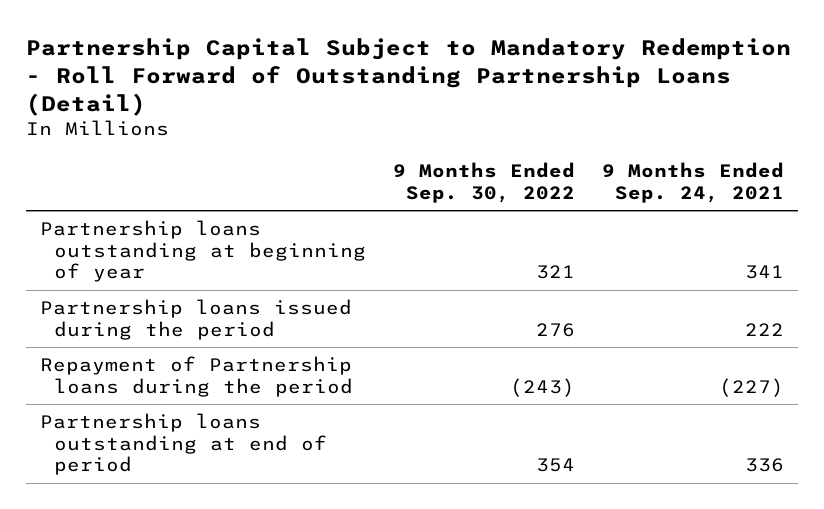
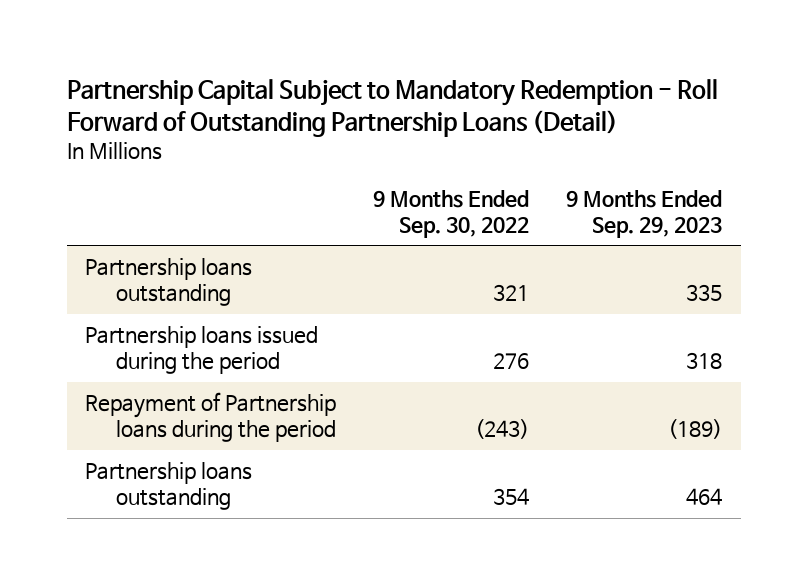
- | 9 Months Ended Sep. 30, 2022 | 9 Months Ended Sep. 24, 2021
+ | 9 Months Ended Sep. 30, 2022 | 9 Months Ended Sep. 29, 2023
- Partnership loans outstanding at beginning of year | 321 | 341
+ Partnership loans outstanding | 321 | 335
- Partnership loans outstanding at end of period | 354 | 336
+ Partnership loans outstanding | 354 | 464

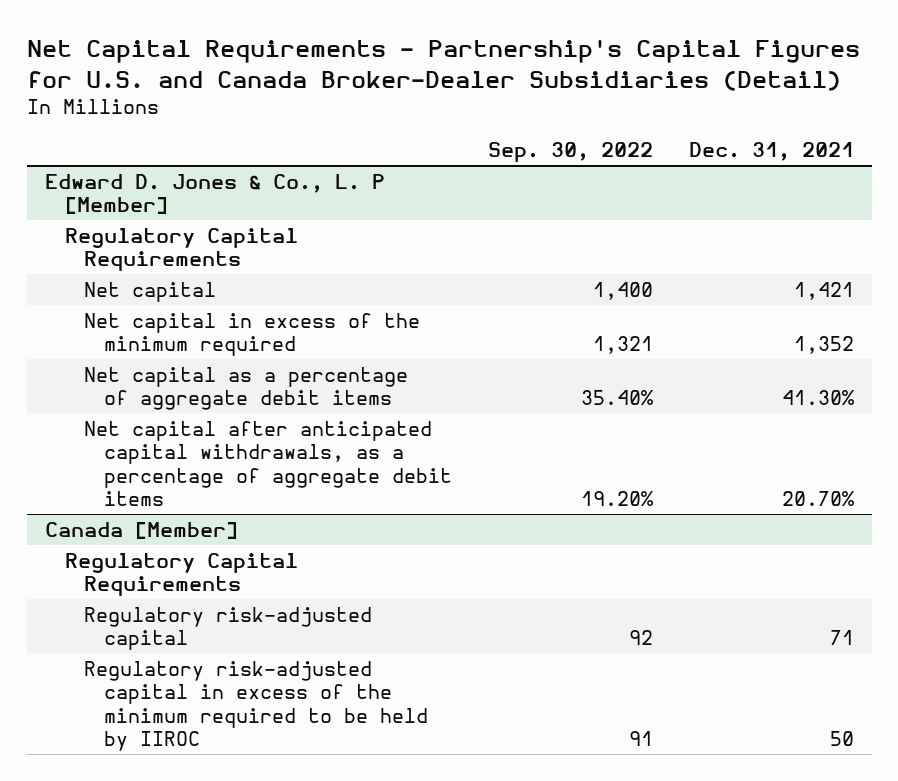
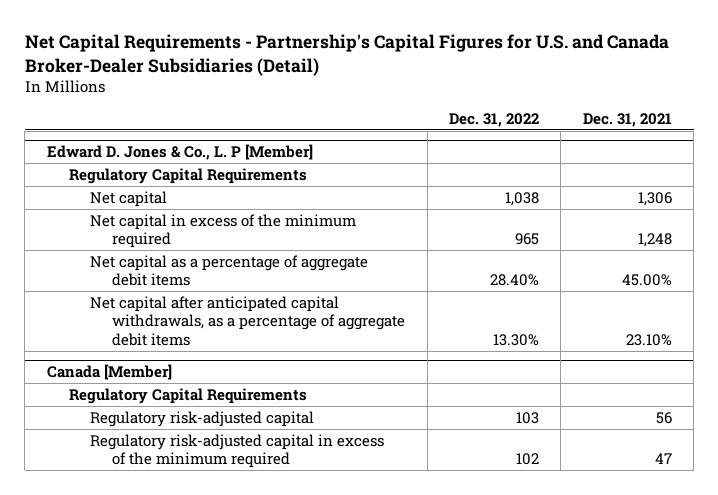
- | Sep. 30, 2022 | Dec. 31, 2021
+ | Dec. 31, 2022 | Dec. 31, 2021
@ Edward D. Jones & Co., L. P [Member]
- Net capital | 1,400 | 1,421
- Net capital in excess of the minimum required | 1,321 | 1,352
- Net capital as a percentage of aggregate debit items | 35.40% | 41.30%
- Net capital after anticipated capital withdrawals, as a percentage of aggregate debit items | 19.20% | 20.70%
+ Net capital | 1,038 | 1,306
+ Net capital in excess of the minimum required | 965 | 1,248
+ Net capital as a percentage of aggregate debit items | 28.40% | 45.00%
+ Net capital after anticipated capital withdrawals, as a percentage of aggregate debit items | 13.30% | 23.10%
@ Canada [Member]
- Regulatory risk-adjusted capital | 92 | 71
- Regulatory risk-adjusted capital in excess of the minimum required to be held by IIROC | 91 | 50
+ Regulatory risk-adjusted capital | 103 | 56
+ Regulatory risk-adjusted capital in excess of the minimum required | 102 | 47

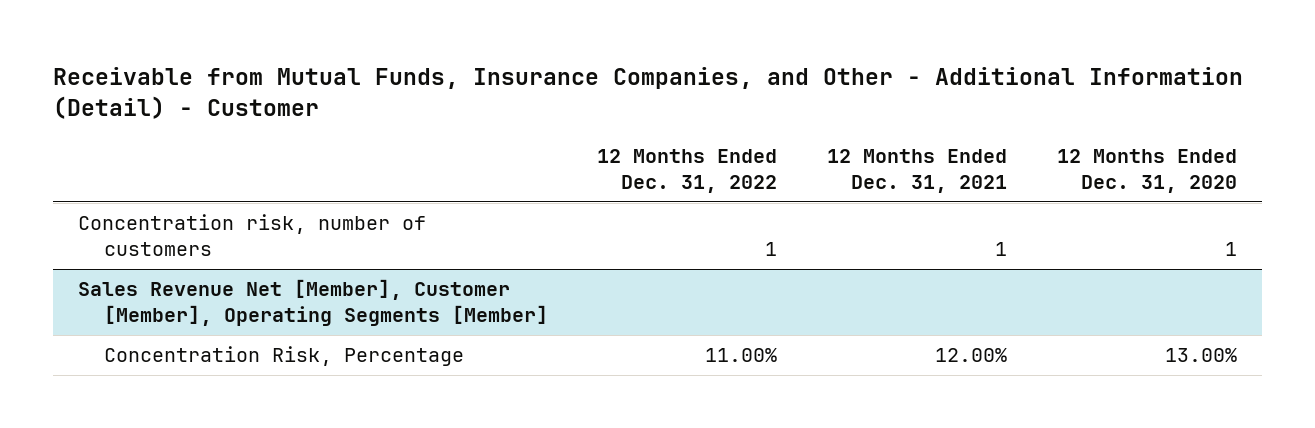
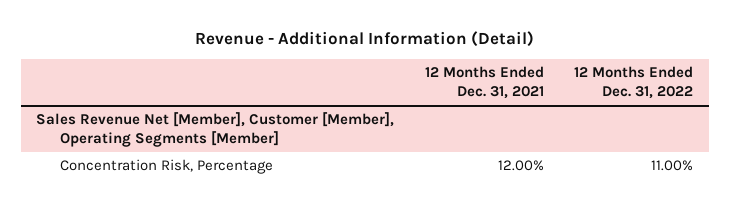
- Receivable from Mutual Funds, Insurance Companies, and Other - Additional Information (Detail) - Customer
+ Revenue - Additional Information (Detail)
- | 12 Months Ended Dec. 31, 2022 | 12 Months Ended Dec. 31, 2021 | 12 Months Ended Dec. 31, 2020
+ | 12 Months Ended Dec. 31, 2021 | 12 Months Ended Dec. 31, 2022
- Concentration risk, number of customers | 1 | 1 | 1

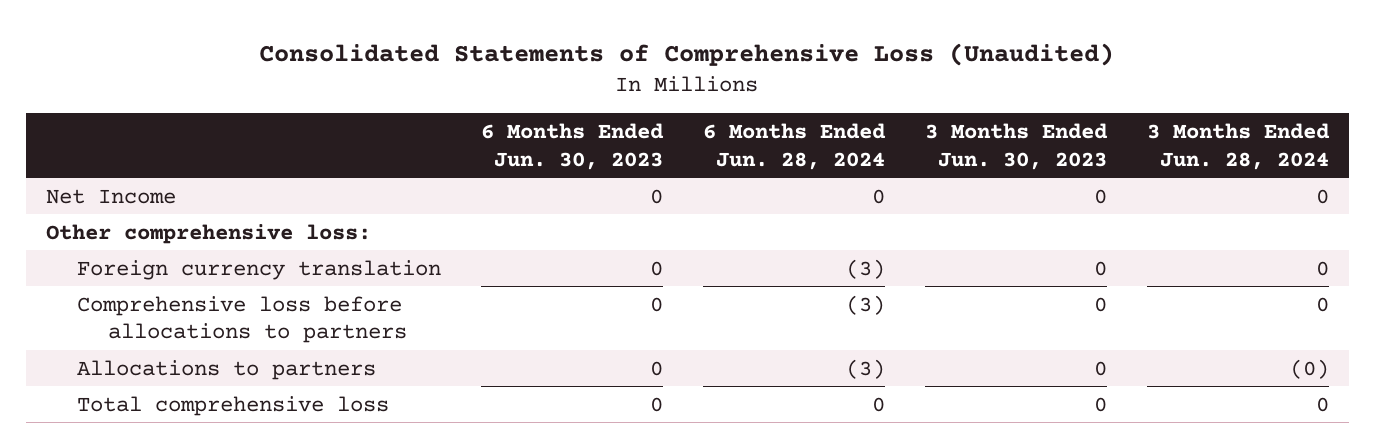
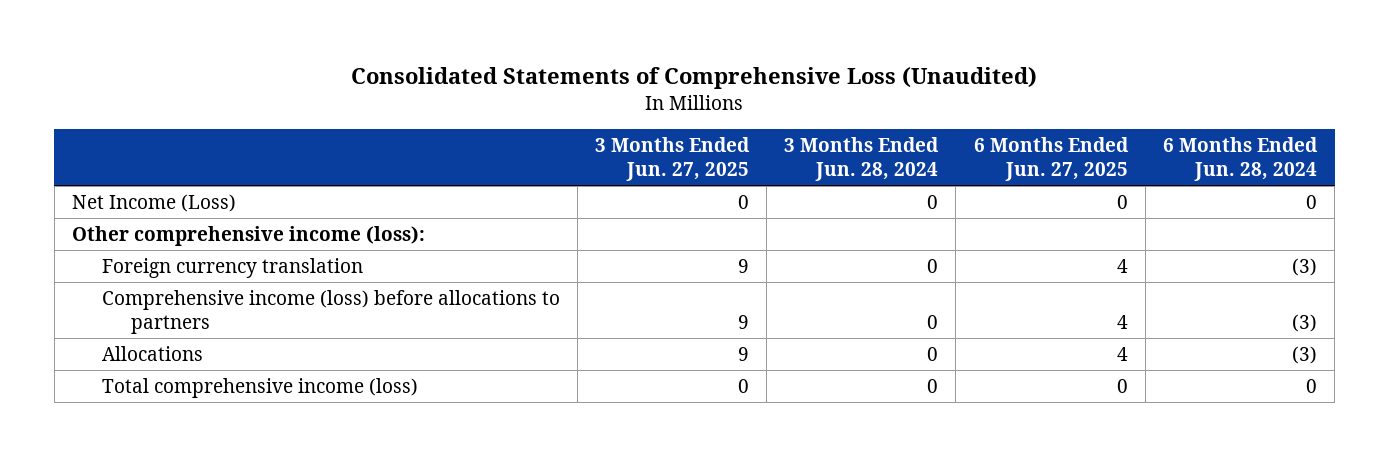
- | 6 Months Ended Jun. 30, 2023 | 6 Months Ended Jun. 28, 2024 | 3 Months Ended Jun. 30, 2023 | 3 Months Ended Jun. 28, 2024
+ | 3 Months Ended Jun. 27, 2025 | 3 Months Ended Jun. 28, 2024 | 6 Months Ended Jun. 27, 2025 | 6 Months Ended Jun. 28, 2024
- Net Income | 0 | 0 | 0 | 0
- Other comprehensive loss:
+ Net Income (Loss) | 0 | 0 | 0 | 0
+ Other comprehensive income (loss):
- Comprehensive loss before allocations to partners | 0 | (3) | 0 | 0
- Allocations to partners | 0 | (3) | 0 | (0)
- Total comprehensive loss | 0 | 0 | 0 | 0
+ Comprehensive income (loss) before allocations to partners | 9 | 0 | 4 | (3)
+ Allocations | 9 | 0 | 4 | (3)
+ Total comprehensive income (loss) | 0 | 0 | 0 | 0

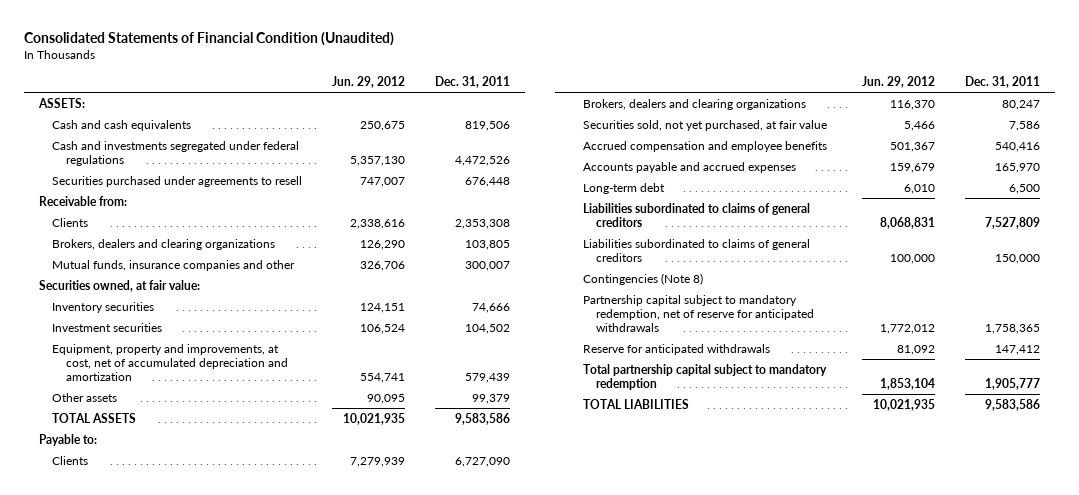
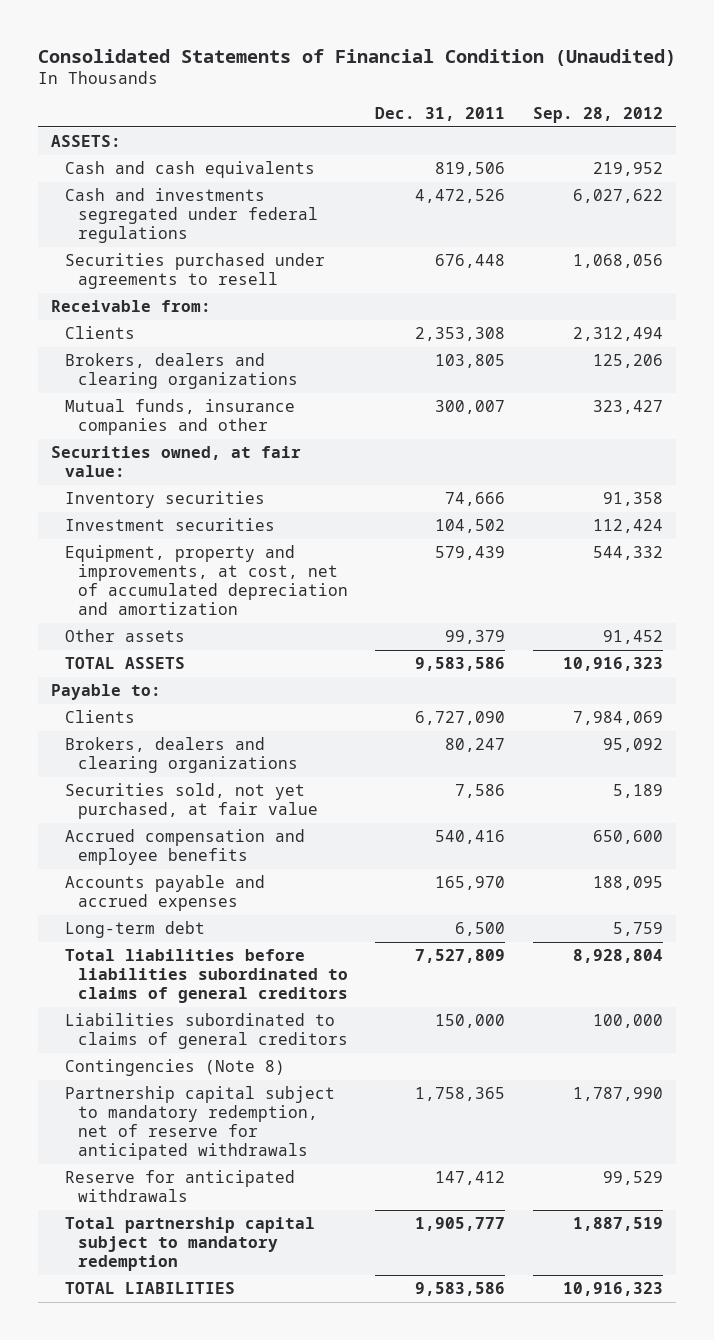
- | Jun. 29, 2012 | Dec. 31, 2011
+ | Dec. 31, 2011 | Sep. 28, 2012
- Liabilities subordinated to claims of general creditors | 8,068,831 | 7,527,809
+ Total liabilities before liabilities subordinated to claims of general creditors | 7,527,809 | 8,928,804

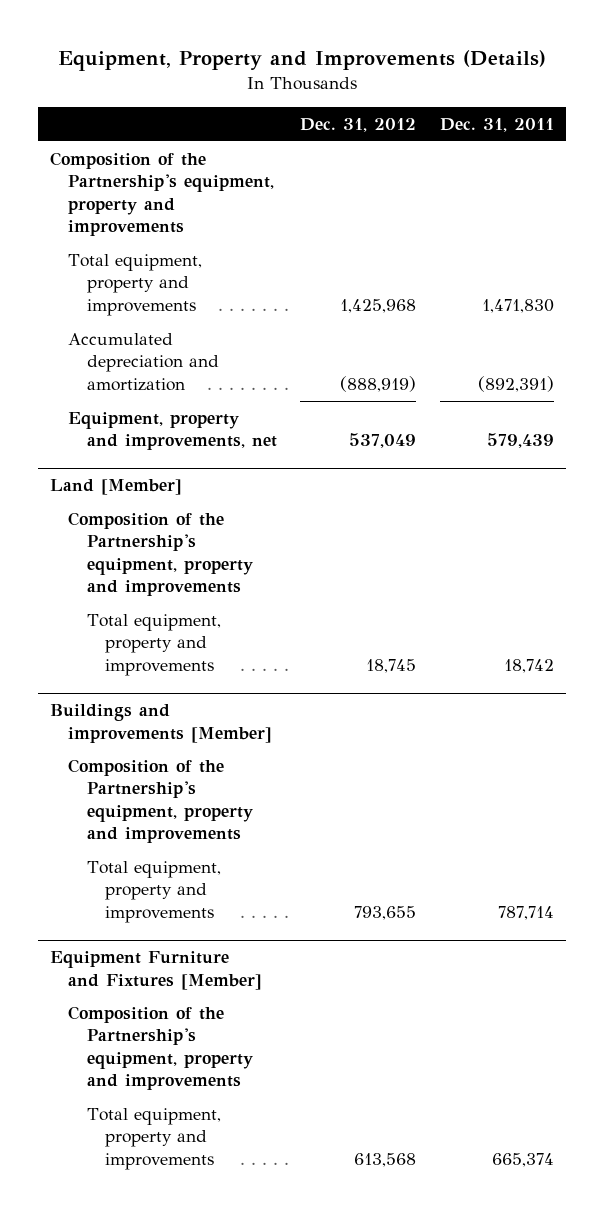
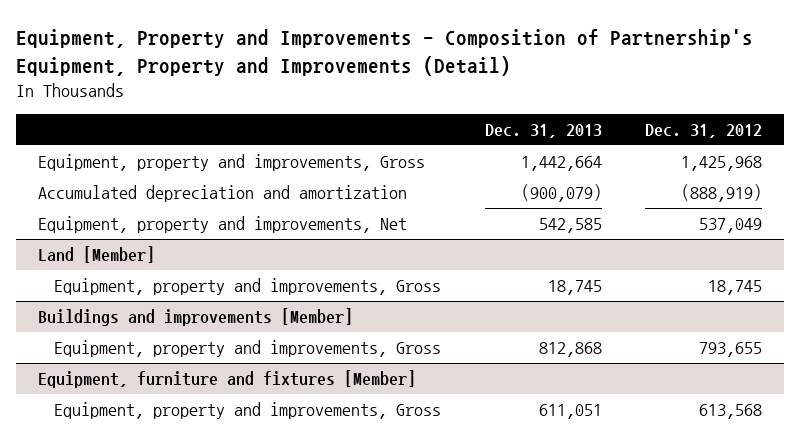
- Equipment, Property and Improvements (Details)
+ Equipment, Property and Improvements - Composition of Partnership's Equipment, Property and Improvements (Detail)
- | Dec. 31, 2012 | Dec. 31, 2011
+ | Dec. 31, 2013 | Dec. 31, 2012
- Composition of the Partnership's equipment, property and improvements
- Total equipment, property and improvements | 1,425,968 | 1,471,830
+ Equipment, property and improvements, Gross | 1,442,664 | 1,425,968
- Equipment, property and improvements, net | 537,049 | 579,439
+ Equipment, property and improvements, Net | 542,585 | 537,049
@ Land [Member]
- Composition of the Partnership's equipment, property and improvements
- Total equipment, property and improvements | 18,745 | 18,742
+ Equipment, property and improvements, Gross | 18,745 | 18,745
@ Buildings and improvements [Member]
- Composition of the Partnership's equipment, property and improvements
- Total equipment, property and improvements | 793,655 | 787,714
- Equipment Furniture and Fixtures [Member]
- Composition of the Partnership's equipment, property and improvements
- Total equipment, property and improvements | 613,568 | 665,374
@ Buildings and improvements [Member]
+ Equipment, property and improvements, Gross | 812,868 | 793,655
+ Equipment, furniture and fixtures [Member]
+ Equipment, property and improvements, Gross | 611,051 | 613,568

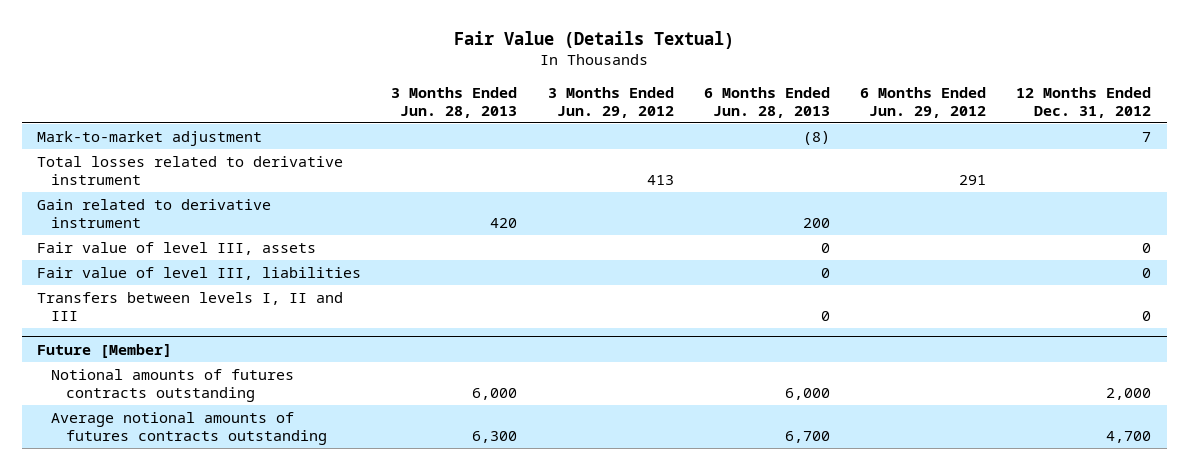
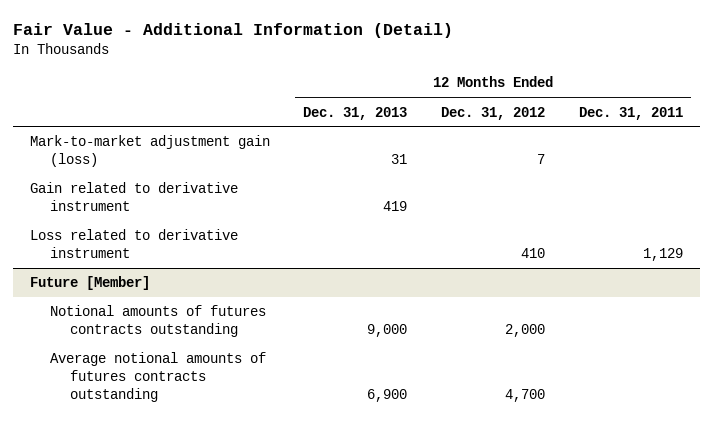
- Fair Value (Details Textual)
+ Fair Value - Additional Information (Detail)
- | 3 Months Ended Jun. 28, 2013 | 3 Months Ended Jun. 29, 2012 | 6 Months Ended Jun. 28, 2013 | 6 Months Ended Jun. 29, 2012 | 12 Months Ended Dec. 31, 2012
+ | 12 Months Ended Dec. 31, 2013 | 12 Months Ended Dec. 31, 2012 | 12 Months Ended Dec. 31, 2011
- Mark-to-market adjustment | | | (8) | | 7
- Total losses related to derivative instrument | | 413 | | 291 |
+ Mark-to-market adjustment gain (loss) | 31 | 7 |
- Fair value of level III, assets | | | 0 | | 0
- Fair value of level III, liabilities | | | 0 | | 0
- Transfers between levels I, II and III | | | 0 | | 0
+ Loss related to derivative instrument | | 410 | 1,129

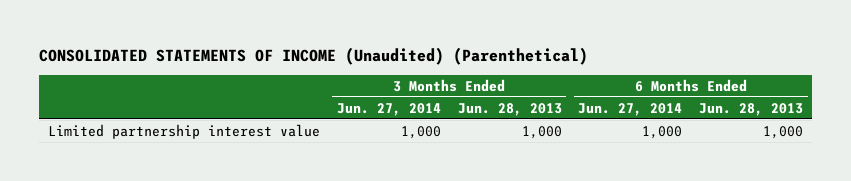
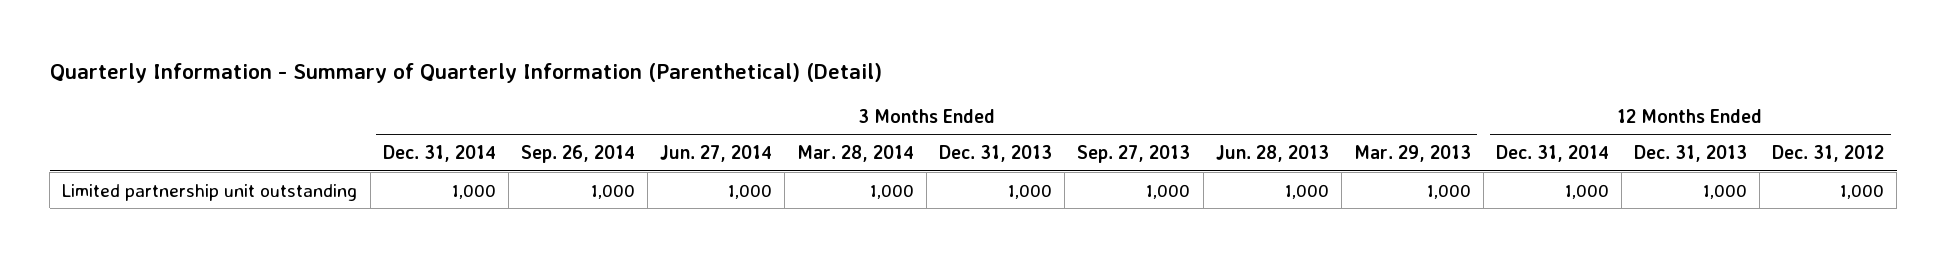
- CONSOLIDATED STATEMENTS OF INCOME (Unaudited) (Parenthetical)
+ Quarterly Information - Summary of Quarterly Information (Parenthetical) (Detail)
- | 3 Months Ended Jun. 27, 2014 | 3 Months Ended Jun. 28, 2013 | 6 Months Ended Jun. 27, 2014 | 6 Months Ended Jun. 28, 2013
+ | 3 Months Ended Dec. 31, 2014 | 3 Months Ended Sep. 26, 2014 | 3 Months Ended Jun. 27, 2014 | 3 Months Ended Mar. 28, 2014 | 3 Months Ended Dec. 31, 2013 | 3 Months Ended Sep. 27, 2013 | 3 Months Ended Jun. 28, 2013 | 3 Months Ended Mar. 29, 2013 | 12 Months Ended Dec. 31, 2014 | 12 Months Ended Dec. 31, 2013 | 12 Months Ended Dec. 31, 2012
- Limited partnership interest value | 1,000 | 1,000 | 1,000 | 1,000
+ Limited partnership unit outstanding | 1,000 | 1,000 | 1,000 | 1,000 | 1,000 | 1,000 | 1,000 | 1,000 | 1,000 | 1,000 | 1,000

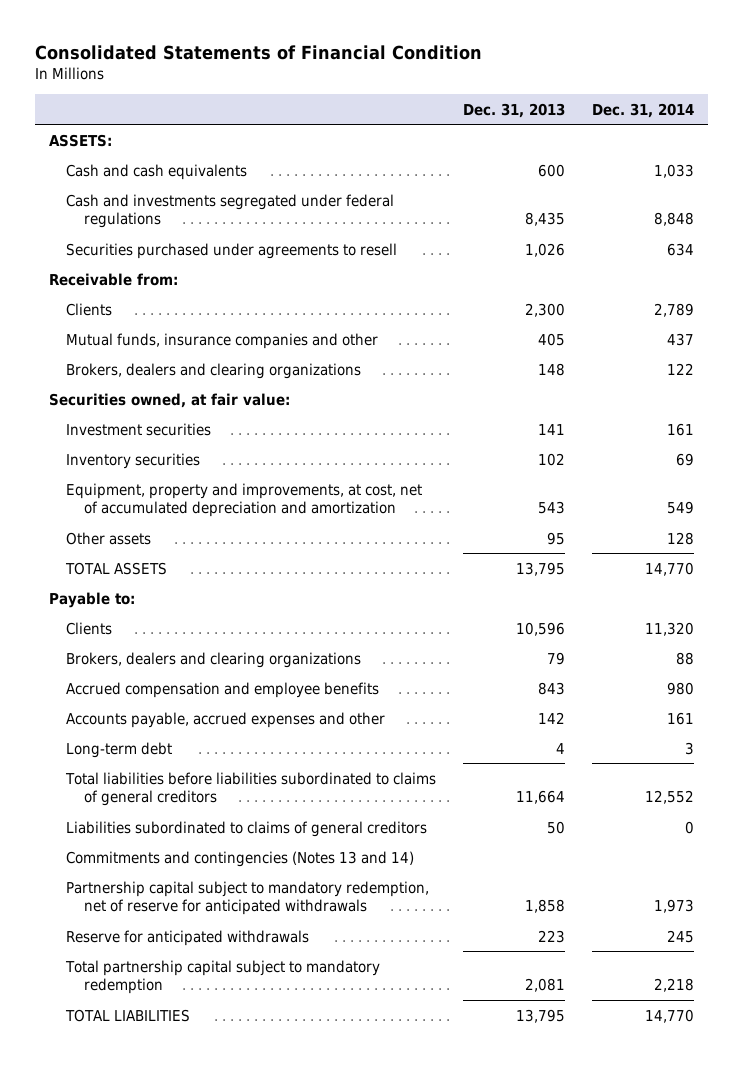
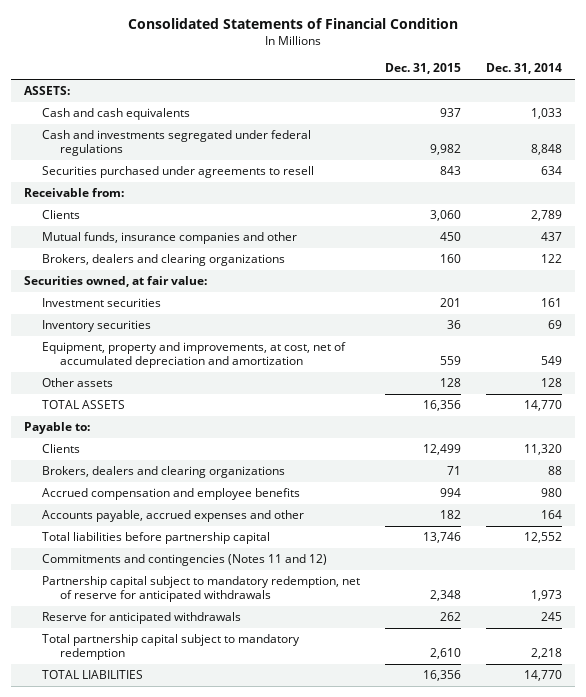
- | Dec. 31, 2013 | Dec. 31, 2014
+ | Dec. 31, 2015 | Dec. 31, 2014
- Accounts payable, accrued expenses and other | 142 | 161
- Long-term debt | 4 | 3
- Total liabilities before liabilities subordinated to claims of general creditors | 11,664 | 12,552
- Liabilities subordinated to claims of general creditors | 50 | 0
- Commitments and contingencies (Notes 13 and 14)
+ Accounts payable, accrued expenses and other | 182 | 164
+ Total liabilities before partnership capital | 13,746 | 12,552
+ Commitments and contingencies (Notes 11 and 12)

